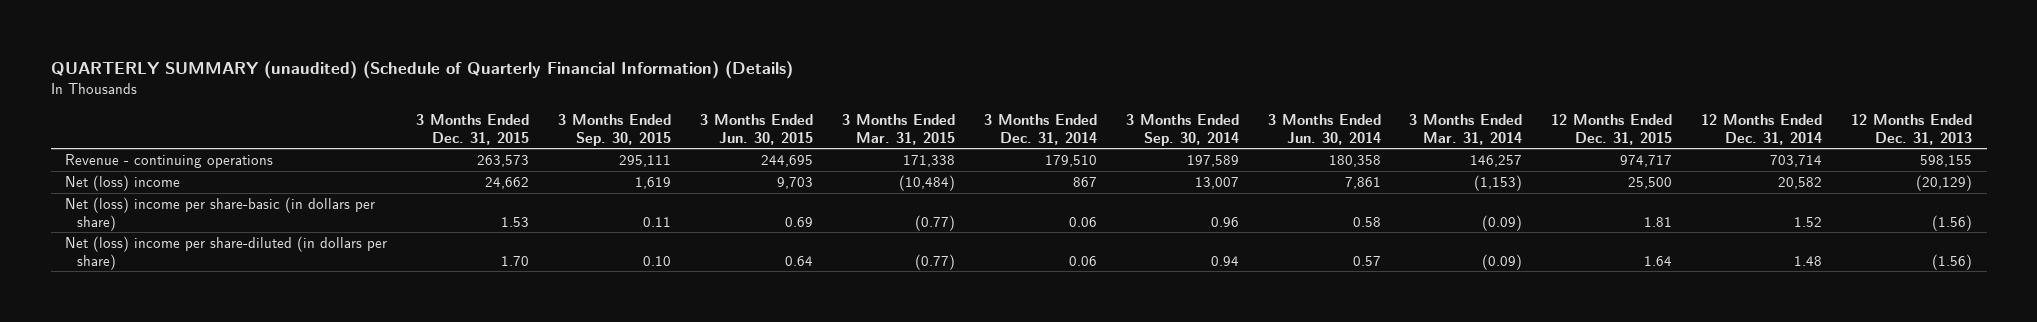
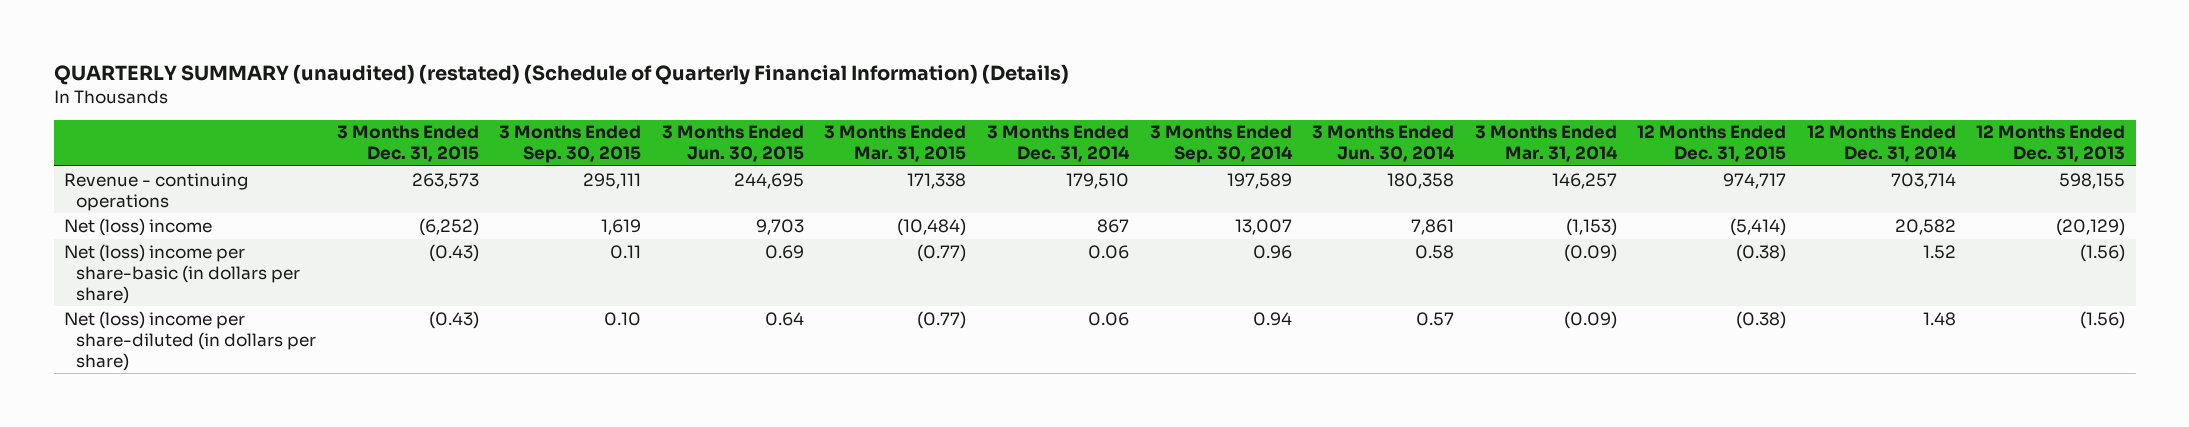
- QUARTERLY SUMMARY (unaudited) (Schedule of Quarterly Financial Information) (Details)
+ QUARTERLY SUMMARY (unaudited) (restated) (Schedule of Quarterly Financial Information) (Details)
- Net (loss) income | 24,662 | 1,619 | 9,703 | (10,484) | 867 | 13,007 | 7,861 | (1,153) | 25,500 | 20,582 | (20,129)
- Net (loss) income per share-basic (in dollars per share) | 1.53 | 0.11 | 0.69 | (0.77) | 0.06 | 0.96 | 0.58 | (0.09) | 1.81 | 1.52 | (1.56)
- Net (loss) income per share-diluted (in dollars per share) | 1.70 | 0.10 | 0.64 | (0.77) | 0.06 | 0.94 | 0.57 | (0.09) | 1.64 | 1.48 | (1.56)
+ Net (loss) income | (6,252) | 1,619 | 9,703 | (10,484) | 867 | 13,007 | 7,861 | (1,153) | (5,414) | 20,582 | (20,129)
+ Net (loss) income per share-basic (in dollars per share) | (0.43) | 0.11 | 0.69 | (0.77) | 0.06 | 0.96 | 0.58 | (0.09) | (0.38) | 1.52 | (1.56)
+ Net (loss) income per share-diluted (in dollars per share) | (0.43) | 0.10 | 0.64 | (0.77) | 0.06 | 0.94 | 0.57 | (0.09) | (0.38) | 1.48 | (1.56)

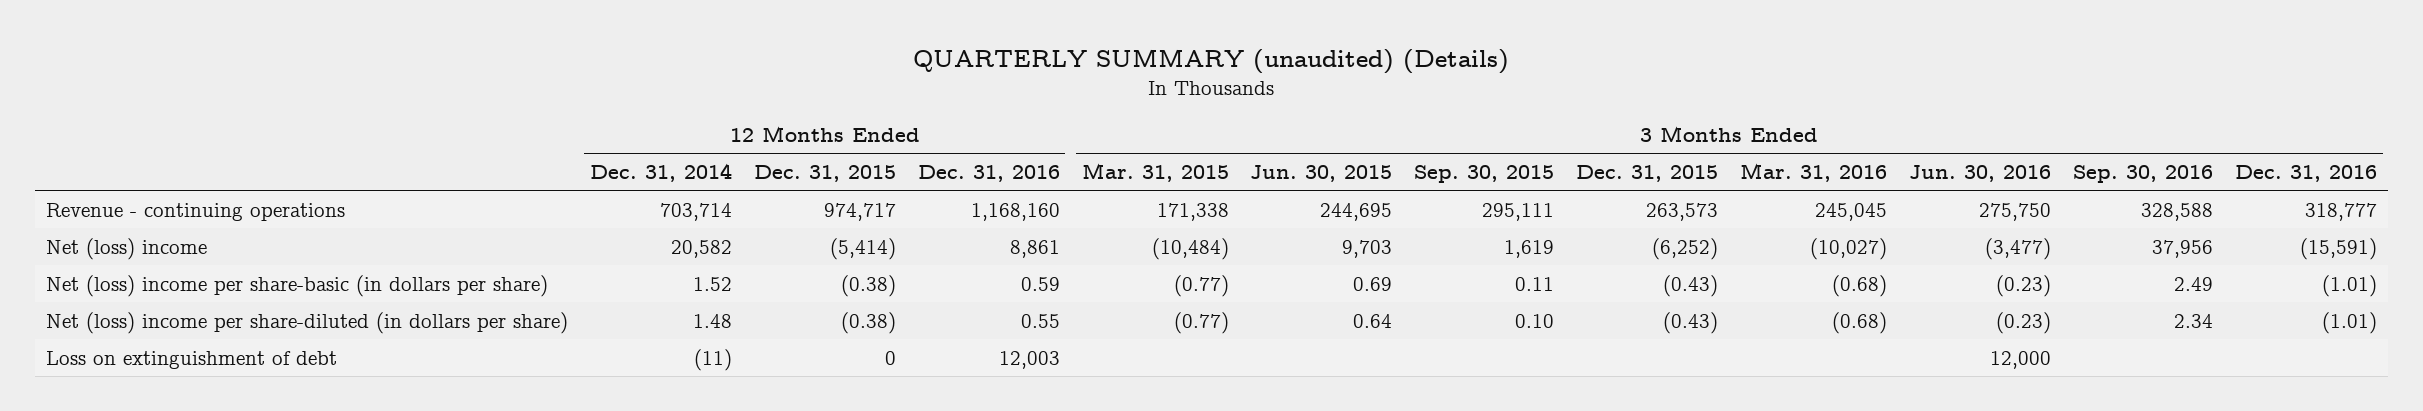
- QUARTERLY SUMMARY (unaudited) (restated) (Schedule of Quarterly Financial Information) (Details)
+ QUARTERLY SUMMARY (unaudited) (Details)
- | 3 Months Ended Dec. 31, 2015 | 3 Months Ended Sep. 30, 2015 | 3 Months Ended Jun. 30, 2015 | 3 Months Ended Mar. 31, 2015 | 3 Months Ended Dec. 31, 2014 | 3 Months Ended Sep. 30, 2014 | 3 Months Ended Jun. 30, 2014 | 3 Months Ended Mar. 31, 2014 | 12 Months Ended Dec. 31, 2015 | 12 Months Ended Dec. 31, 2014 | 12 Months Ended Dec. 31, 2013
+ | 12 Months Ended Dec. 31, 2014 | 12 Months Ended Dec. 31, 2015 | 12 Months Ended Dec. 31, 2016 | 3 Months Ended Mar. 31, 2015 | 3 Months Ended Jun. 30, 2015 | 3 Months Ended Sep. 30, 2015 | 3 Months Ended Dec. 31, 2015 | 3 Months Ended Mar. 31, 2016 | 3 Months Ended Jun. 30, 2016 | 3 Months Ended Sep. 30, 2016 | 3 Months Ended Dec. 31, 2016
+ Loss on extinguishment of debt | (11) | 0 | 12,003 | | | | | | 12,000 | |

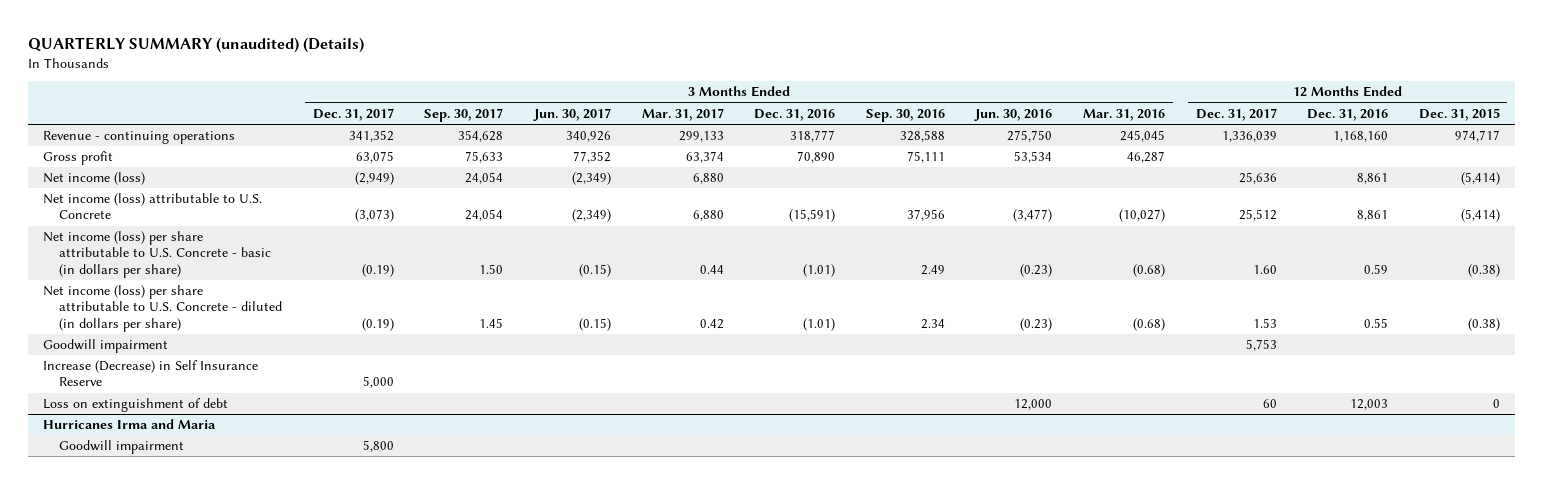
- | 12 Months Ended Dec. 31, 2014 | 12 Months Ended Dec. 31, 2015 | 12 Months Ended Dec. 31, 2016 | 3 Months Ended Mar. 31, 2015 | 3 Months Ended Jun. 30, 2015 | 3 Months Ended Sep. 30, 2015 | 3 Months Ended Dec. 31, 2015 | 3 Months Ended Mar. 31, 2016 | 3 Months Ended Jun. 30, 2016 | 3 Months Ended Sep. 30, 2016 | 3 Months Ended Dec. 31, 2016
+ | 3 Months Ended Dec. 31, 2017 | 3 Months Ended Sep. 30, 2017 | 3 Months Ended Jun. 30, 2017 | 3 Months Ended Mar. 31, 2017 | 3 Months Ended Dec. 31, 2016 | 3 Months Ended Sep. 30, 2016 | 3 Months Ended Jun. 30, 2016 | 3 Months Ended Mar. 31, 2016 | 12 Months Ended Dec. 31, 2017 | 12 Months Ended Dec. 31, 2016 | 12 Months Ended Dec. 31, 2015
- Net (loss) income | 20,582 | (5,414) | 8,861 | (10,484) | 9,703 | 1,619 | (6,252) | (10,027) | (3,477) | 37,956 | (15,591)
- Net (loss) income per share-basic (in dollars per share) | 1.52 | (0.38) | 0.59 | (0.77) | 0.69 | 0.11 | (0.43) | (0.68) | (0.23) | 2.49 | (1.01)
- Net (loss) income per share-diluted (in dollars per share) | 1.48 | (0.38) | 0.55 | (0.77) | 0.64 | 0.10 | (0.43) | (0.68) | (0.23) | 2.34 | (1.01)
+ Gross profit | 63,075 | 75,633 | 77,352 | 63,374 | 70,890 | 75,111 | 53,534 | 46,287 | | |
+ Net income (loss) | (2,949) | 24,054 | (2,349) | 6,880 | | | | | 25,636 | 8,861 | (5,414)
+ Net income (loss) attributable to U.S. Concrete | (3,073) | 24,054 | (2,349) | 6,880 | (15,591) | 37,956 | (3,477) | (10,027) | 25,512 | 8,861 | (5,414)
+ Net income (loss) per share attributable to U.S. Concrete - basic (in dollars per share) | (0.19) | 1.50 | (0.15) | 0.44 | (1.01) | 2.49 | (0.23) | (0.68) | 1.60 | 0.59 | (0.38)
+ Net income (loss) per share attributable to U.S. Concrete - diluted (in dollars per share) | (0.19) | 1.45 | (0.15) | 0.42 | (1.01) | 2.34 | (0.23) | (0.68) | 1.53 | 0.55 | (0.38)
+ Goodwill impairment | | | | | | | | | 5,753 | |
+ Increase (Decrease) in Self Insurance Reserve | 5,000 | | | | | | | | | |
+ Hurricanes Irma and Maria
+ Goodwill impairment | 5,800 | | | | | | | | | |

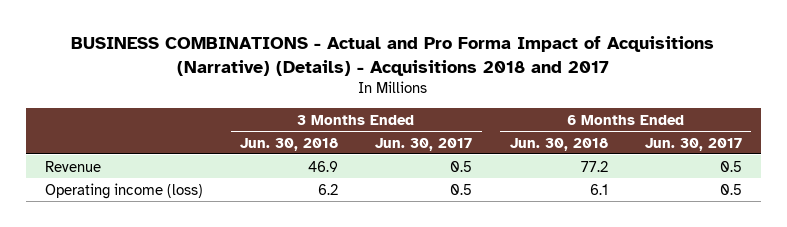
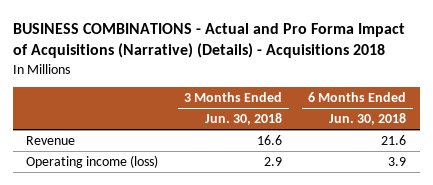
- BUSINESS COMBINATIONS - Actual and Pro Forma Impact of Acquisitions (Narrative) (Details) - Acquisitions 2018 and 2017
+ BUSINESS COMBINATIONS - Actual and Pro Forma Impact of Acquisitions (Narrative) (Details) - Acquisitions 2018
- | 3 Months Ended Jun. 30, 2018 | 3 Months Ended Jun. 30, 2017 | 6 Months Ended Jun. 30, 2018 | 6 Months Ended Jun. 30, 2017
+ | 3 Months Ended Jun. 30, 2018 | 6 Months Ended Jun. 30, 2018
- Revenue | 46.9 | 0.5 | 77.2 | 0.5
- Operating income (loss) | 6.2 | 0.5 | 6.1 | 0.5
+ Revenue | 16.6 | 21.6
+ Operating income (loss) | 2.9 | 3.9

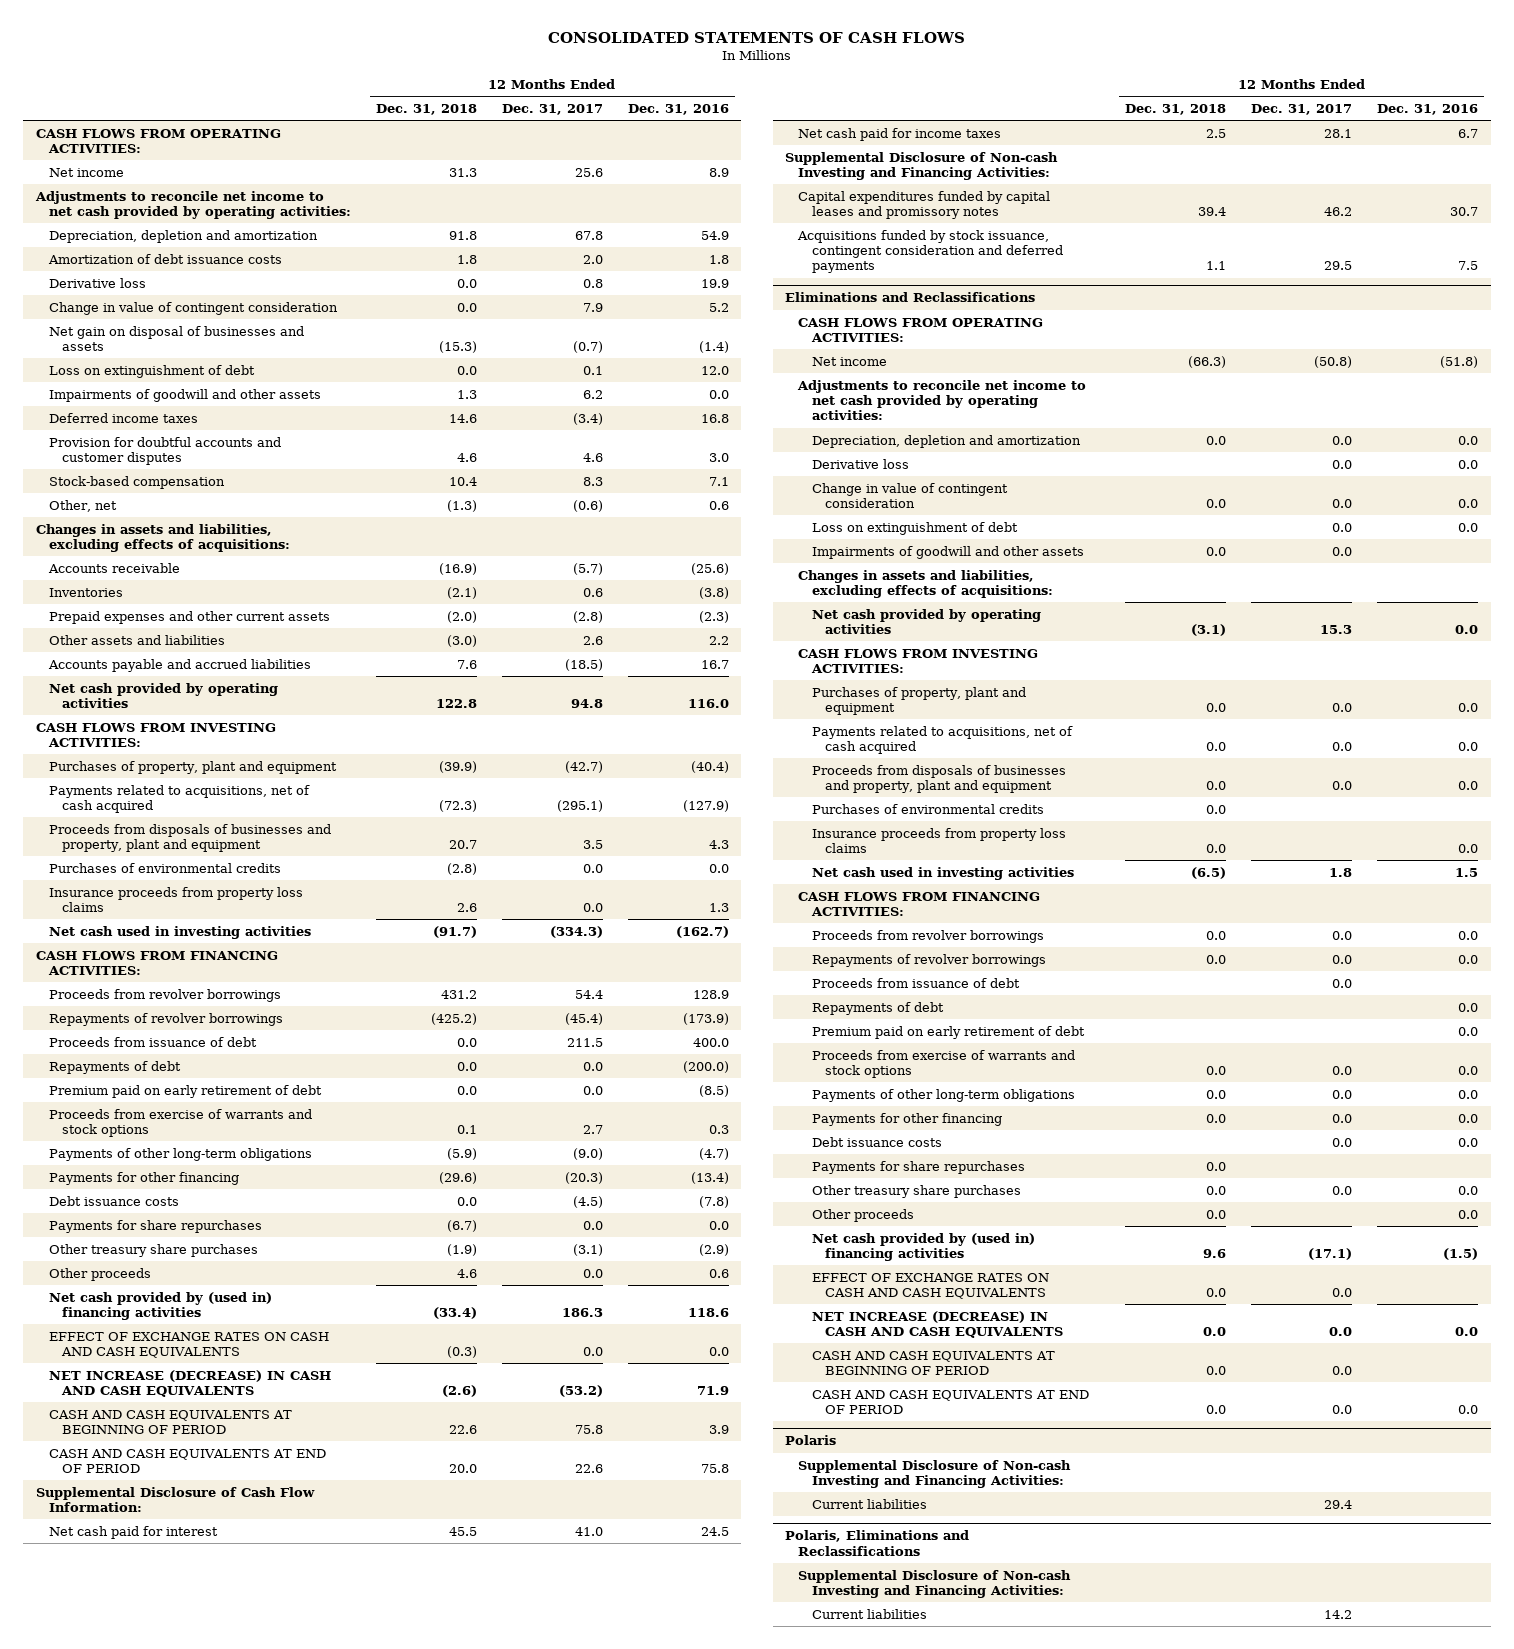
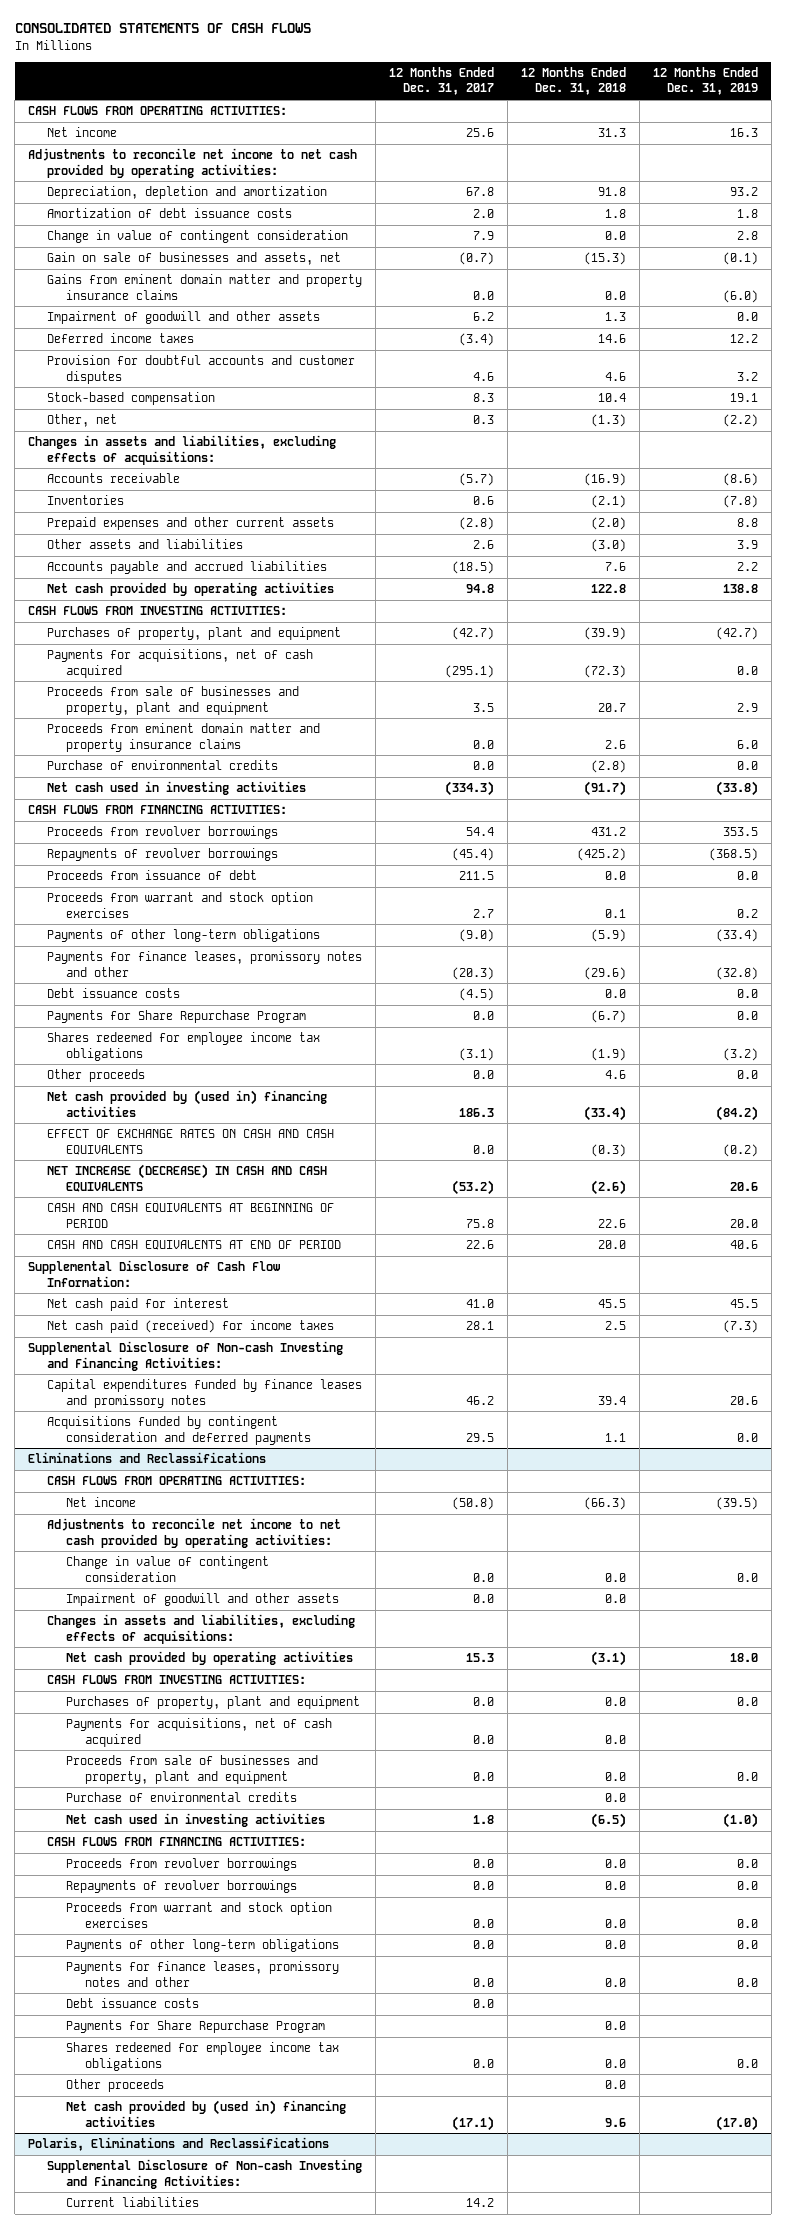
- | 12 Months Ended Dec. 31, 2018 | 12 Months Ended Dec. 31, 2017 | 12 Months Ended Dec. 31, 2016
+ | 12 Months Ended Dec. 31, 2017 | 12 Months Ended Dec. 31, 2018 | 12 Months Ended Dec. 31, 2019
- Derivative loss | 0.0 | 0.8 | 19.9
- Net gain on disposal of businesses and assets | (15.3) | (0.7) | (1.4)
- Loss on extinguishment of debt | 0.0 | 0.1 | 12.0
- Impairments of goodwill and other assets | 1.3 | 6.2 | 0.0
+ Gain on sale of businesses and assets, net | (0.7) | (15.3) | (0.1)
+ Gains from eminent domain matter and property insurance claims | 0.0 | 0.0 | (6.0)
+ Impairment of goodwill and other assets | 6.2 | 1.3 | 0.0
- Other, net | (1.3) | (0.6) | 0.6
+ Other, net | 0.3 | (1.3) | (2.2)
- Payments related to acquisitions, net of cash acquired | (72.3) | (295.1) | (127.9)
- Proceeds from disposals of businesses and property, plant and equipment | 20.7 | 3.5 | 4.3
- Purchases of environmental credits | (2.8) | 0.0 | 0.0
- Insurance proceeds from property loss claims | 2.6 | 0.0 | 1.3
+ Payments for acquisitions, net of cash acquired | (295.1) | (72.3) | 0.0
+ Proceeds from sale of businesses and property, plant and equipment | 3.5 | 20.7 | 2.9
+ Proceeds from eminent domain matter and property insurance claims | 0.0 | 2.6 | 6.0
+ Purchase of environmental credits | 0.0 | (2.8) | 0.0
- Repayments of debt | 0.0 | 0.0 | (200.0)
- Premium paid on early retirement of debt | 0.0 | 0.0 | (8.5)
- Proceeds from exercise of warrants and stock options | 0.1 | 2.7 | 0.3
+ Proceeds from warrant and stock option exercises | 2.7 | 0.1 | 0.2
- Payments for other financing | (29.6) | (20.3) | (13.4)
+ Payments for finance leases, promissory notes and other | (20.3) | (29.6) | (32.8)
- Payments for share repurchases | (6.7) | 0.0 | 0.0
- Other treasury share purchases | (1.9) | (3.1) | (2.9)
+ Payments for Share Repurchase Program | 0.0 | (6.7) | 0.0
+ Shares redeemed for employee income tax obligations | (3.1) | (1.9) | (3.2)
- Net cash paid for income taxes | 2.5 | 28.1 | 6.7
+ Net cash paid (received) for income taxes | 28.1 | 2.5 | (7.3)
- Capital expenditures funded by capital leases and promissory notes | 39.4 | 46.2 | 30.7
- Acquisitions funded by stock issuance, contingent consideration and deferred payments | 1.1 | 29.5 | 7.5
+ Capital expenditures funded by finance leases and promissory notes | 46.2 | 39.4 | 20.6
+ Acquisitions funded by contingent consideration and deferred payments | 29.5 | 1.1 | 0.0
@ Eliminations and Reclassifications
- Depreciation, depletion and amortization | 0.0 | 0.0 | 0.0
- Derivative loss | | 0.0 | 0.0
- Loss on extinguishment of debt | | 0.0 | 0.0
- Impairments of goodwill and other assets | 0.0 | 0.0 |
+ Impairment of goodwill and other assets | 0.0 | 0.0 |
- Payments related to acquisitions, net of cash acquired | 0.0 | 0.0 | 0.0
- Proceeds from disposals of businesses and property, plant and equipment | 0.0 | 0.0 | 0.0
- Purchases of environmental credits | 0.0 | |
- Insurance proceeds from property loss claims | 0.0 | | 0.0
+ Payments for acquisitions, net of cash acquired | 0.0 | 0.0 |
+ Proceeds from sale of businesses and property, plant and equipment | 0.0 | 0.0 | 0.0
+ Purchase of environmental credits | | 0.0 |
- Proceeds from issuance of debt | | 0.0 |
- Repayments of debt | | | 0.0
- Premium paid on early retirement of debt | | | 0.0
- Proceeds from exercise of warrants and stock options | 0.0 | 0.0 | 0.0
+ Proceeds from warrant and stock option exercises | 0.0 | 0.0 | 0.0
- Payments for other financing | 0.0 | 0.0 | 0.0
+ Payments for finance leases, promissory notes and other | 0.0 | 0.0 | 0.0
- Payments for share repurchases | 0.0 | |
- Other treasury share purchases | 0.0 | 0.0 | 0.0
+ Payments for Share Repurchase Program | | 0.0 |
+ Shares redeemed for employee income tax obligations | 0.0 | 0.0 | 0.0
- EFFECT OF EXCHANGE RATES ON CASH AND CASH EQUIVALENTS | 0.0 | 0.0 |
- NET INCREASE (DECREASE) IN CASH AND CASH EQUIVALENTS | 0.0 | 0.0 | 0.0
- CASH AND CASH EQUIVALENTS AT BEGINNING OF PERIOD | 0.0 | 0.0 |
- CASH AND CASH EQUIVALENTS AT END OF PERIOD | 0.0 | 0.0 | 0.0
- Polaris
- Supplemental Disclosure of Non-cash Investing and Financing Activities:
- Current liabilities | | 29.4 |

